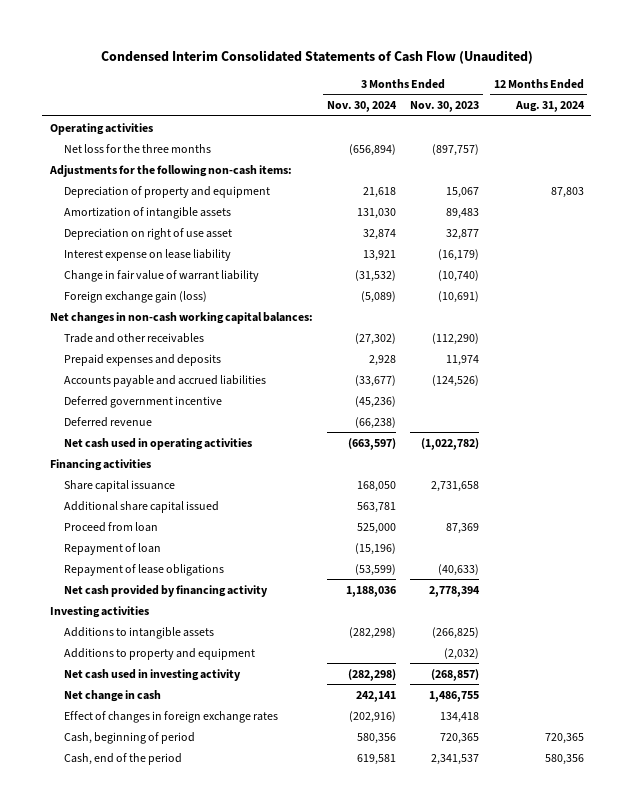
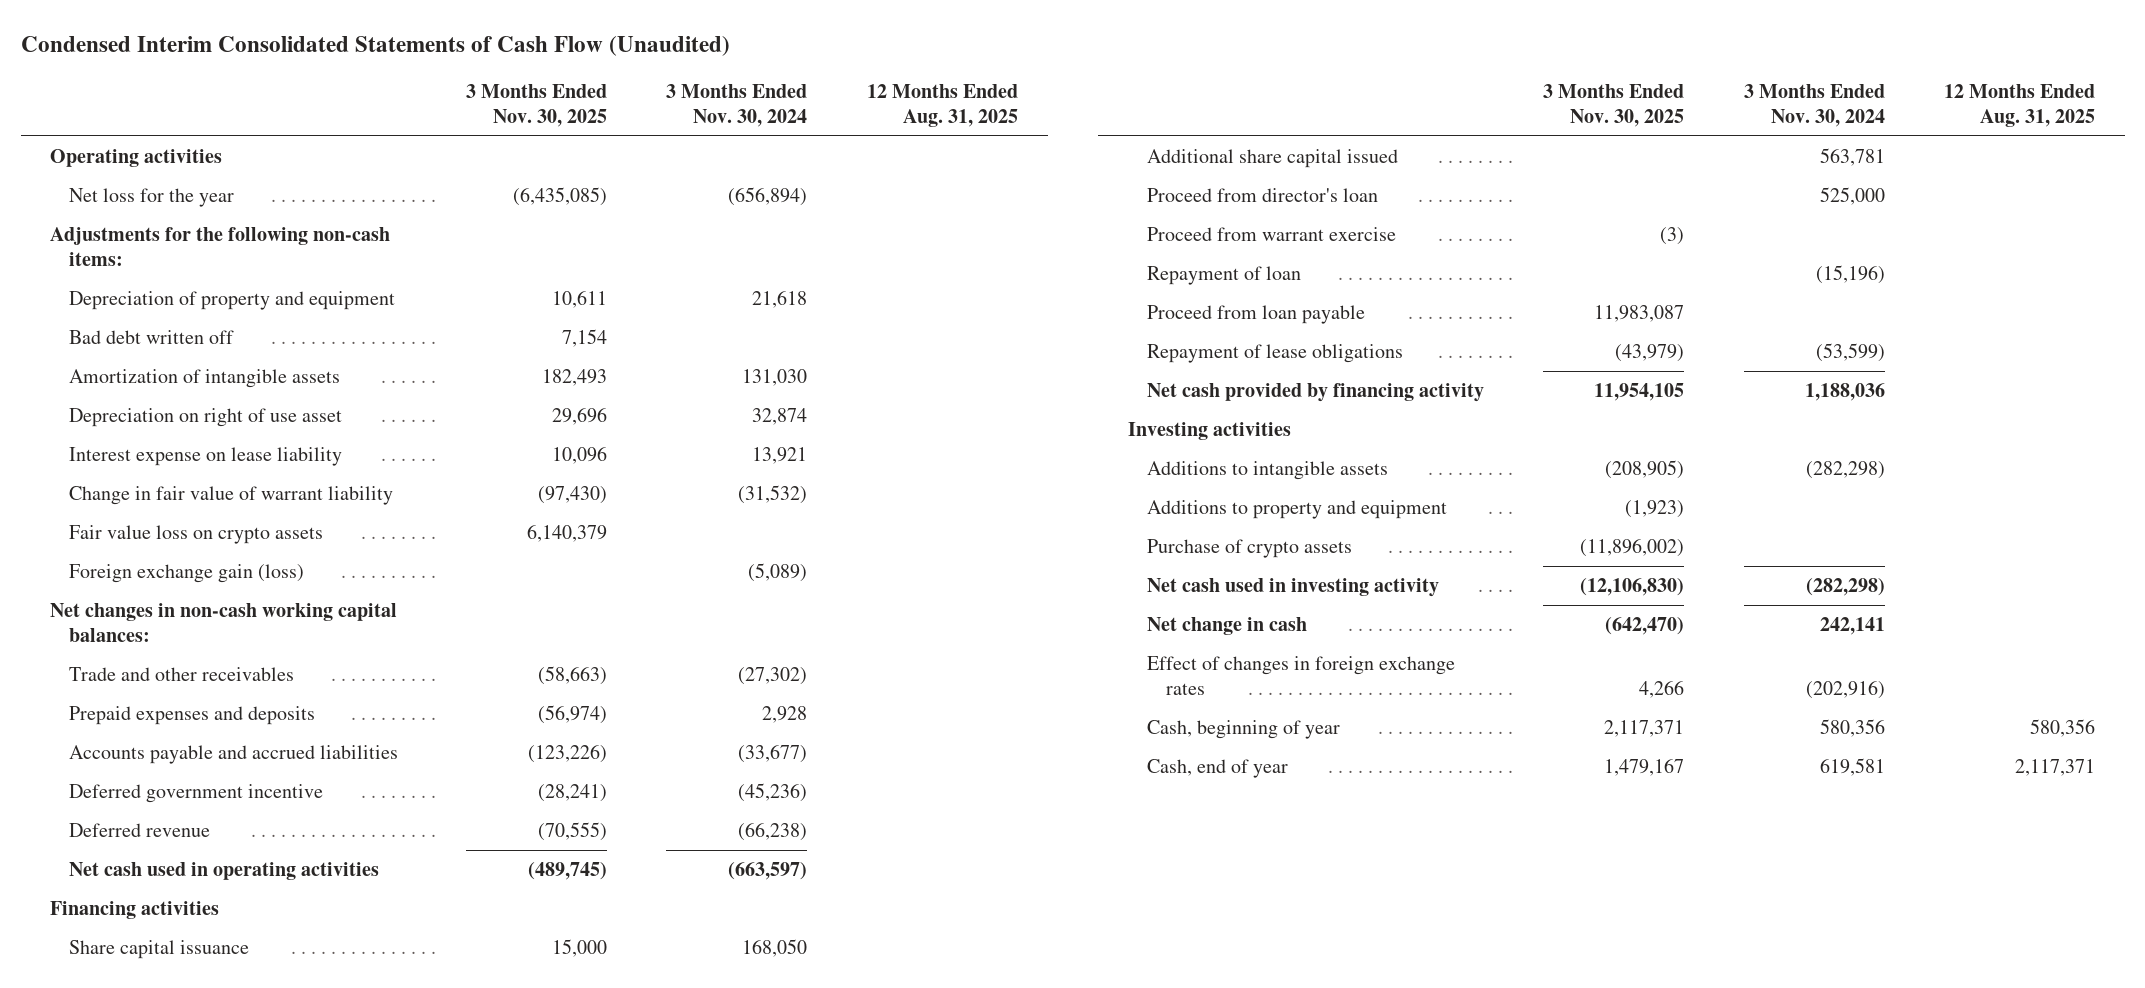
- | 3 Months Ended Nov. 30, 2024 | 3 Months Ended Nov. 30, 2023 | 12 Months Ended Aug. 31, 2024
+ | 3 Months Ended Nov. 30, 2025 | 3 Months Ended Nov. 30, 2024 | 12 Months Ended Aug. 31, 2025
- Net loss for the three months | (656,894) | (897,757) |
+ Net loss for the year | (6,435,085) | (656,894) |
+ Bad debt written off | 7,154 | |
+ Fair value loss on crypto assets | 6,140,379 | |
- Proceed from loan | 525,000 | 87,369 |
+ Proceed from director's loan | | 525,000 |
+ Proceed from warrant exercise | (3) | |
+ Proceed from loan payable | 11,983,087 | |
+ Purchase of crypto assets | (11,896,002) | |
- Cash, beginning of period | 580,356 | 720,365 | 720,365
- Cash, end of the period | 619,581 | 2,341,537 | 580,356
+ Cash, beginning of year | 2,117,371 | 580,356 | 580,356
+ Cash, end of year | 1,479,167 | 619,581 | 2,117,371

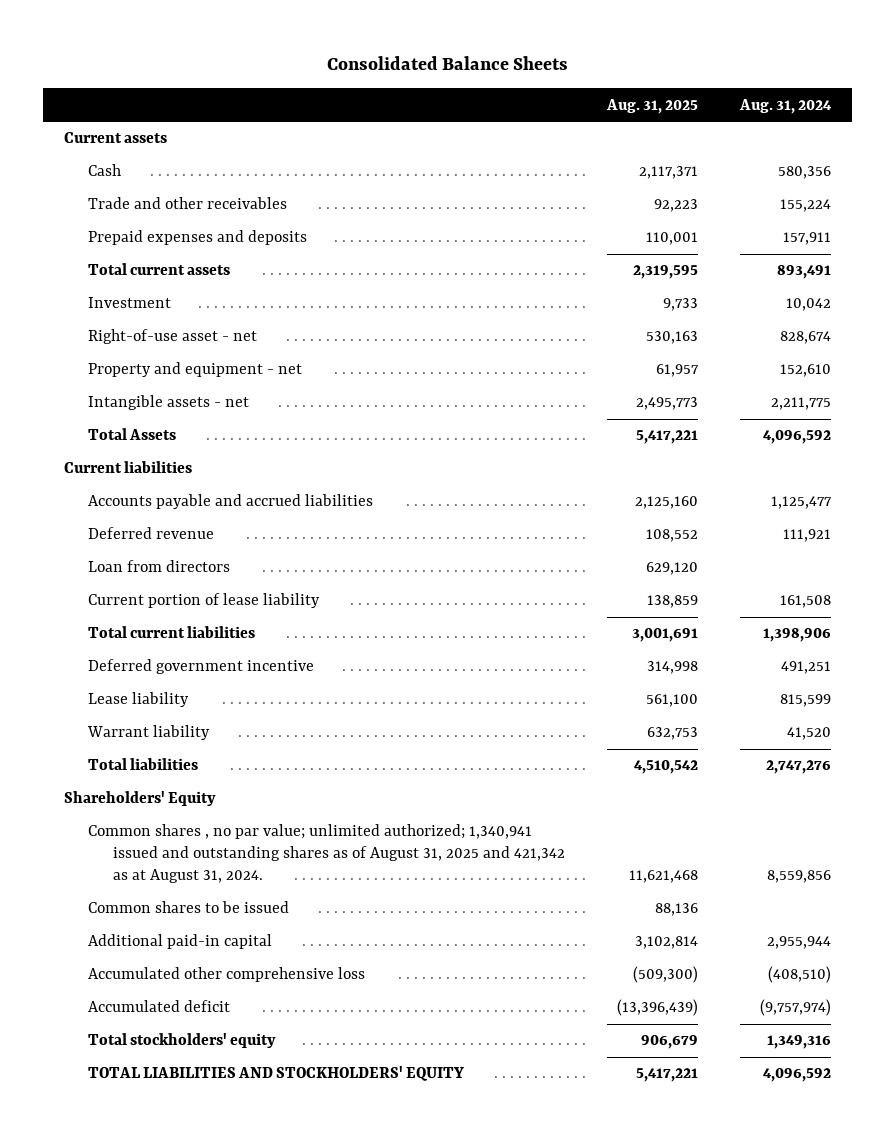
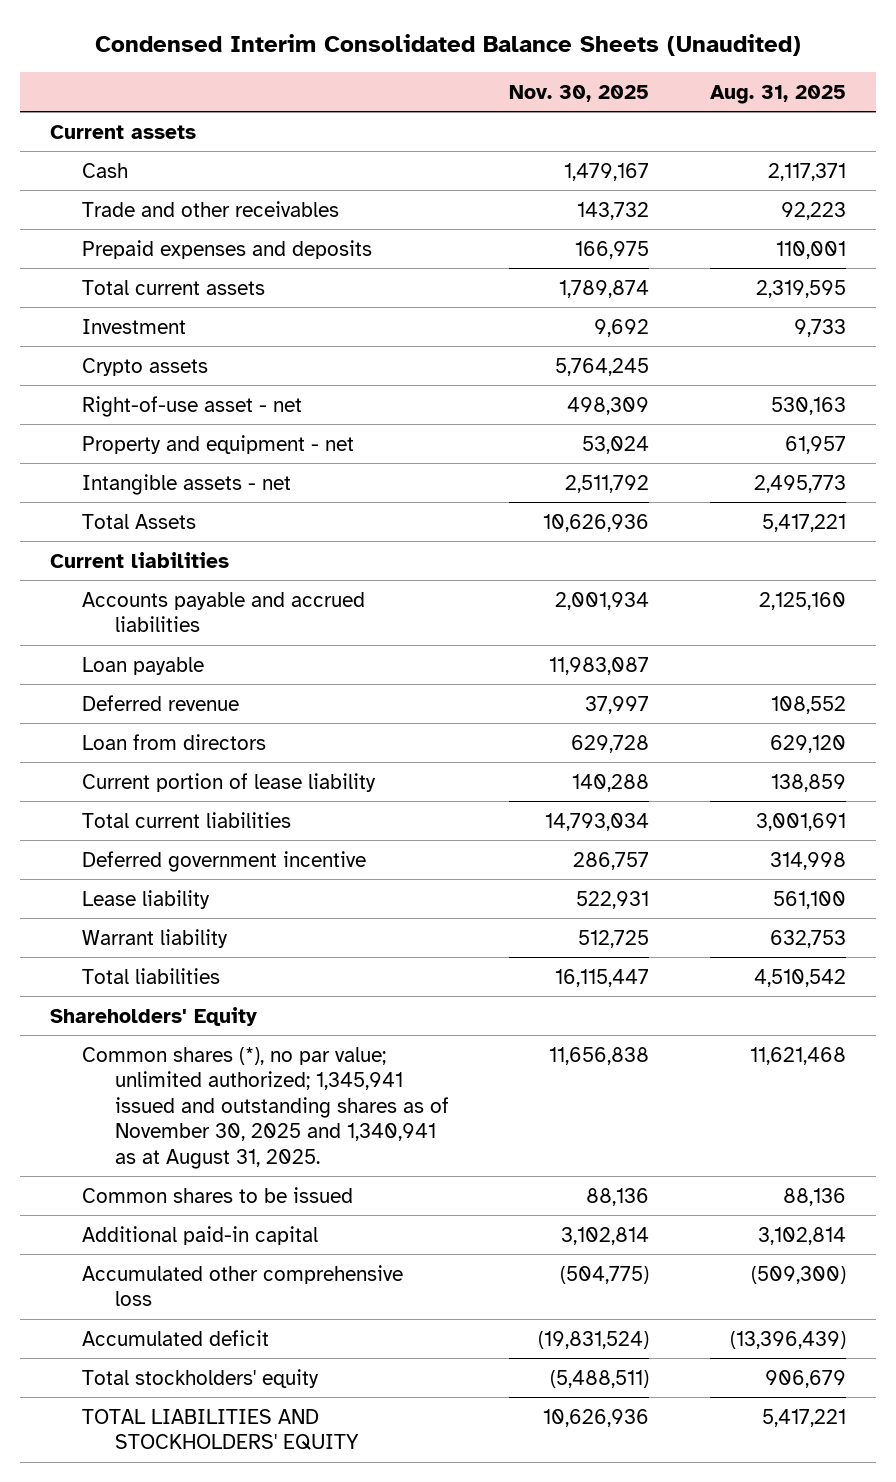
- Consolidated Balance Sheets
+ Condensed Interim Consolidated Balance Sheets (Unaudited)
- | Aug. 31, 2025 | Aug. 31, 2024
+ | Nov. 30, 2025 | Aug. 31, 2025
+ Crypto assets | 5,764,245 |
+ Loan payable | 11,983,087 |
- Common shares , no par value; unlimited authorized; 1,340,941 issued and outstanding shares as of August 31, 2025 and 421,342 as at August 31, 2024. | 11,621,468 | 8,559,856
+ Common shares (*), no par value; unlimited authorized; 1,345,941 issued and outstanding shares as of November 30, 2025 and 1,340,941 as at August 31, 2025. | 11,656,838 | 11,621,468

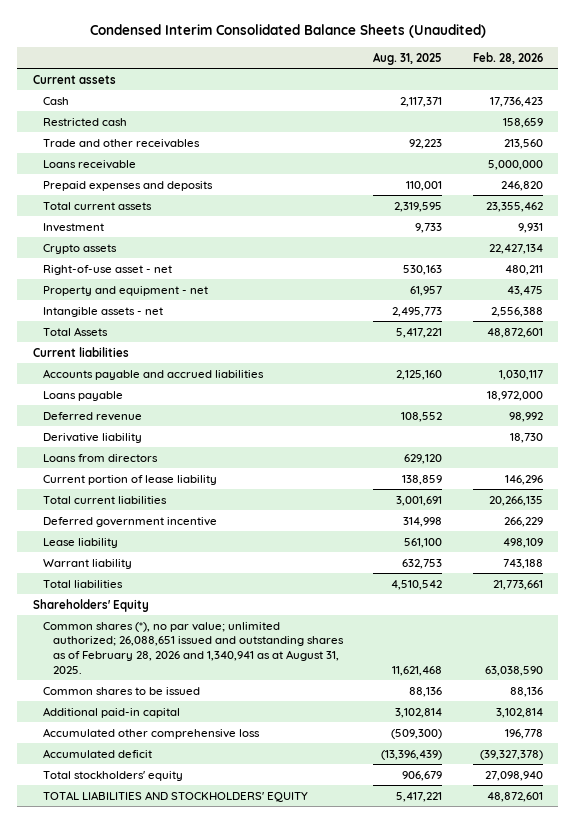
- | Nov. 30, 2025 | Aug. 31, 2025
+ | Aug. 31, 2025 | Feb. 28, 2026
+ Restricted cash | | 158,659
+ Loans receivable | | 5,000,000
- Loan payable | 11,983,087 |
+ Loans payable | | 18,972,000
- Loan from directors | 629,728 | 629,120
+ Derivative liability | | 18,730
+ Loans from directors | 629,120 |
- Common shares (*), no par value; unlimited authorized; 1,345,941 issued and outstanding shares as of November 30, 2025 and 1,340,941 as at August 31, 2025. | 11,656,838 | 11,621,468
+ Common shares (*), no par value; unlimited authorized; 26,088,651 issued and outstanding shares as of February 28, 2026 and 1,340,941 as at August 31, 2025. | 11,621,468 | 63,038,590

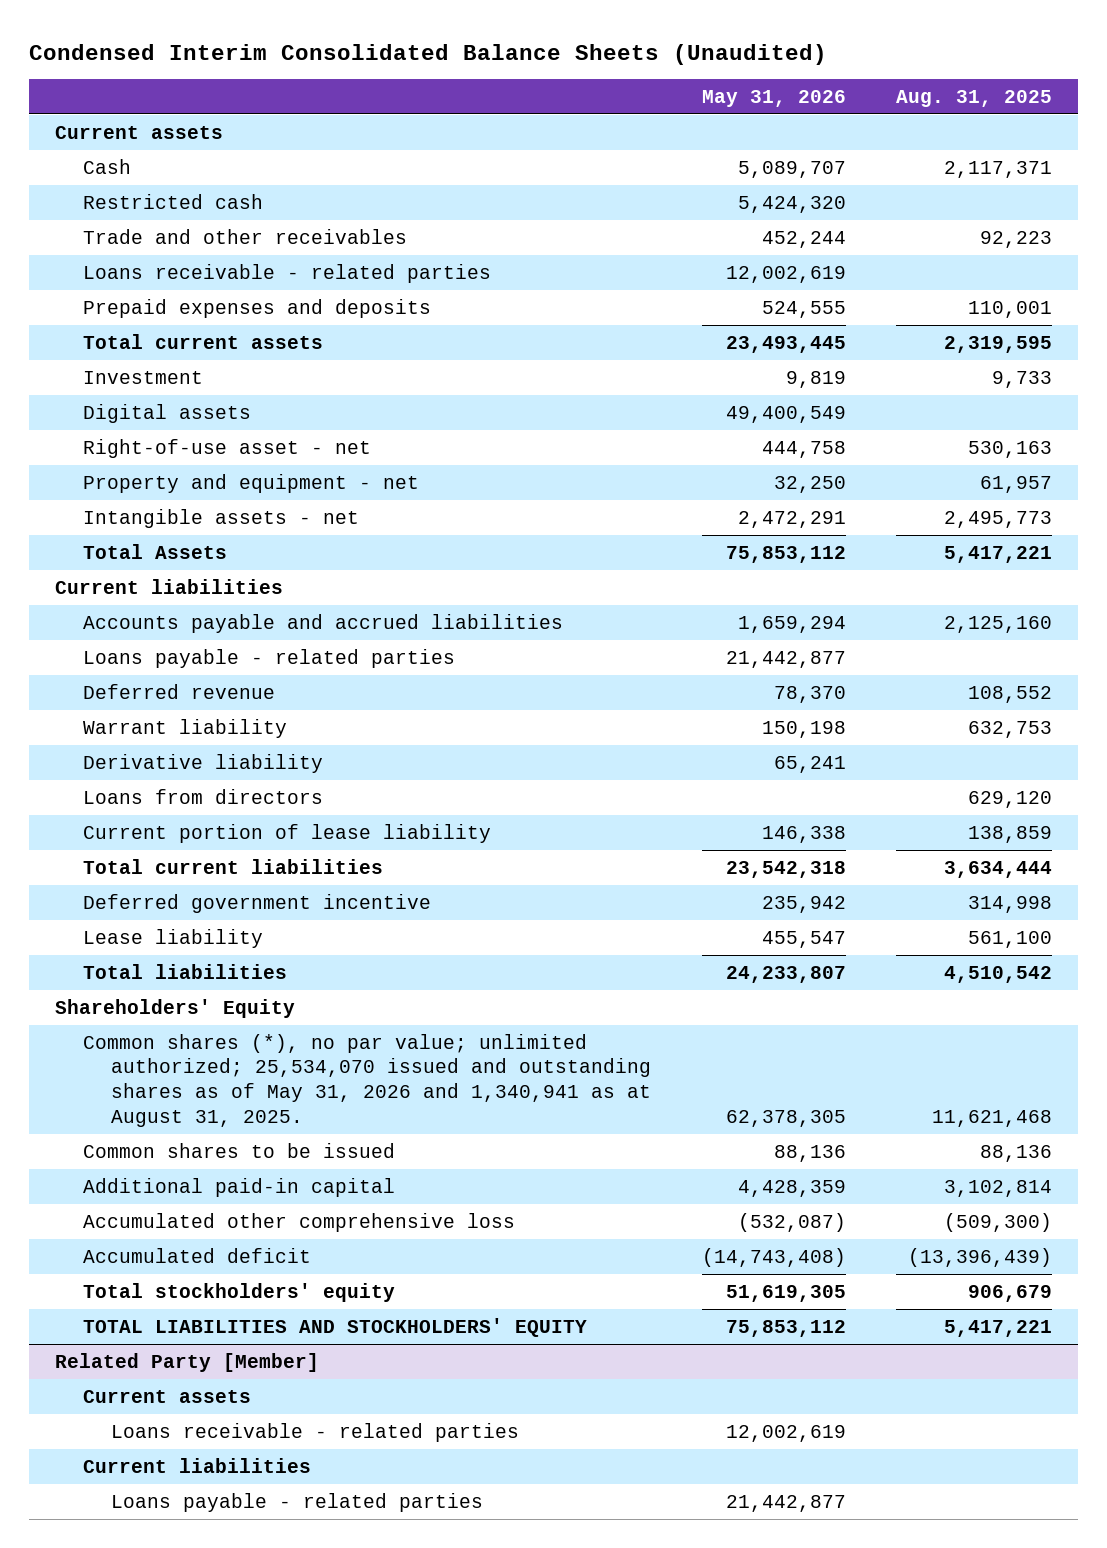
- | Aug. 31, 2025 | Feb. 28, 2026
+ | May 31, 2026 | Aug. 31, 2025
- Loans receivable | | 5,000,000
+ Loans receivable - related parties | 12,002,619 |
- Crypto assets | | 22,427,134
+ Digital assets | 49,400,549 |
- Loans payable | | 18,972,000
+ Loans payable - related parties | 21,442,877 |
moved up: Warrant liability | 150,198 | 632,753
- Total current liabilities | 3,001,691 | 20,266,135
+ Total current liabilities | 23,542,318 | 3,634,444
- Common shares (*), no par value; unlimited authorized; 26,088,651 issued and outstanding shares as of February 28, 2026 and 1,340,941 as at August 31, 2025. | 11,621,468 | 63,038,590
+ Common shares (*), no par value; unlimited authorized; 25,534,070 issued and outstanding shares as of May 31, 2026 and 1,340,941 as at August 31, 2025. | 62,378,305 | 11,621,468
+ Related Party [Member]
+ Current assets
+ Loans receivable - related parties | 12,002,619 |
+ Current liabilities
+ Loans payable - related parties | 21,442,877 |

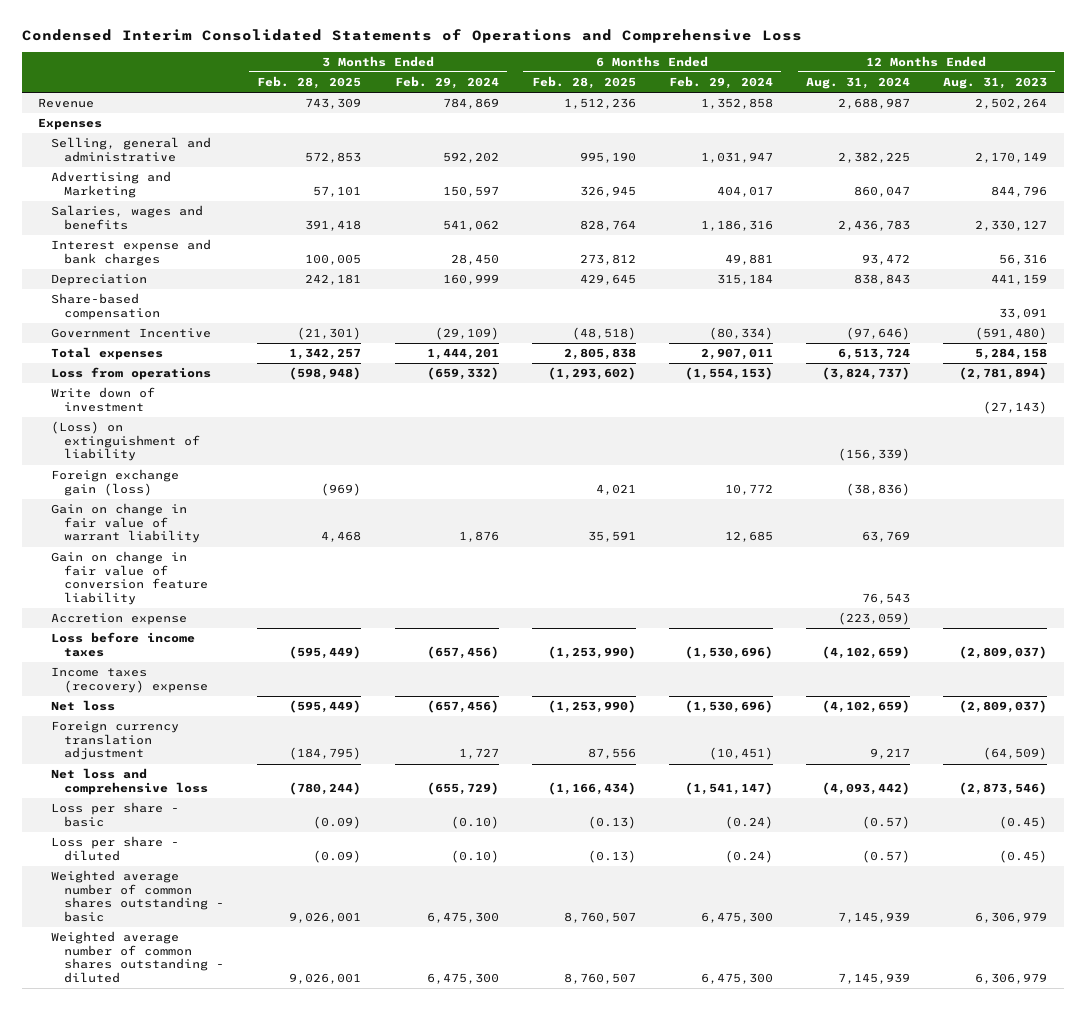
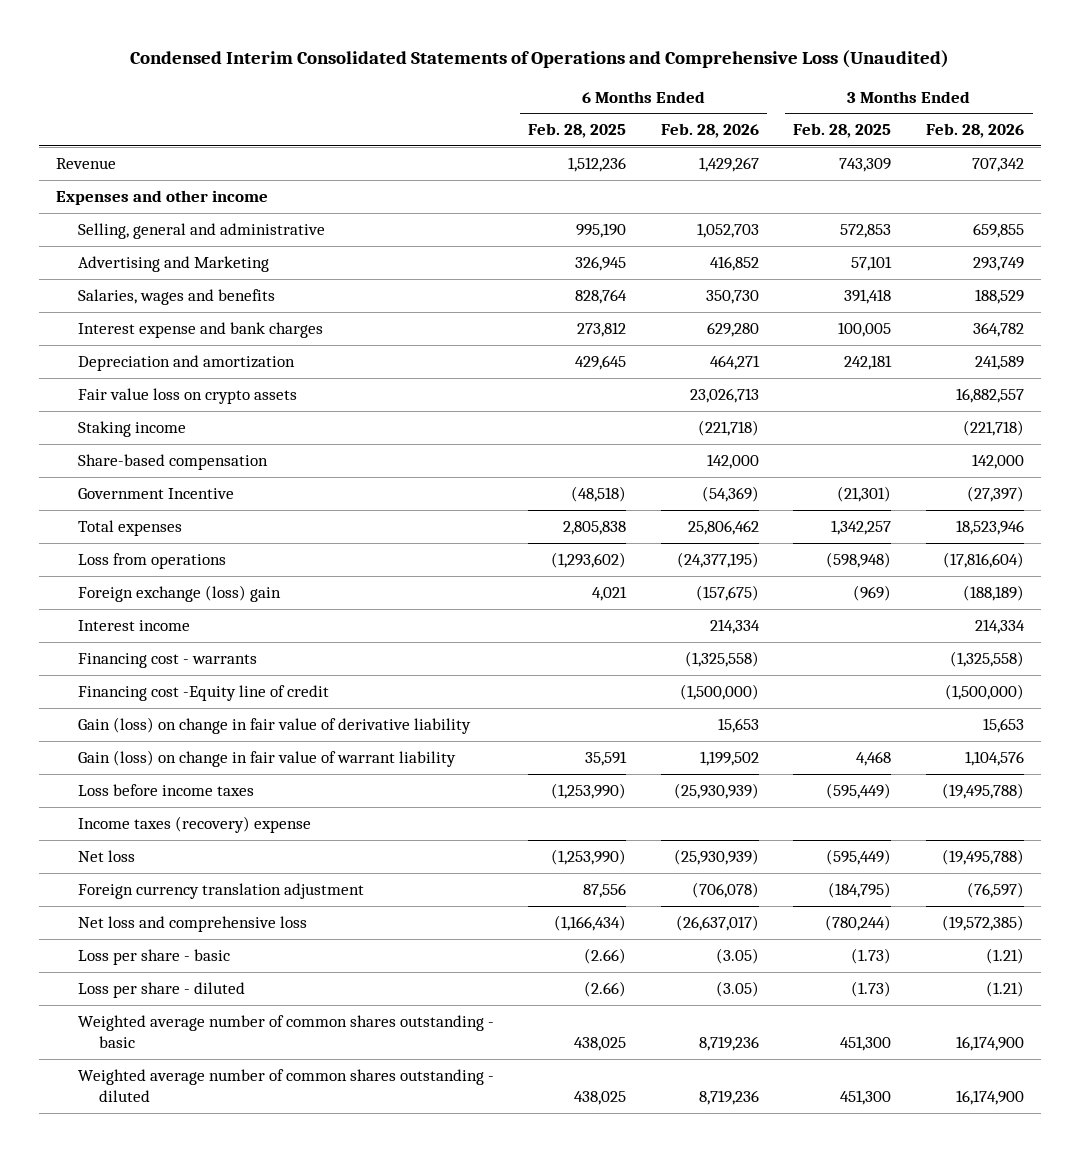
- Condensed Interim Consolidated Statements of Operations and Comprehensive Loss
+ Condensed Interim Consolidated Statements of Operations and Comprehensive Loss (Unaudited)
- | 3 Months Ended Feb. 28, 2025 | 3 Months Ended Feb. 29, 2024 | 6 Months Ended Feb. 28, 2025 | 6 Months Ended Feb. 29, 2024 | 12 Months Ended Aug. 31, 2024 | 12 Months Ended Aug. 31, 2023
+ | 6 Months Ended Feb. 28, 2025 | 6 Months Ended Feb. 28, 2026 | 3 Months Ended Feb. 28, 2025 | 3 Months Ended Feb. 28, 2026
- Expenses
+ Expenses and other income
- Depreciation | 242,181 | 160,999 | 429,645 | 315,184 | 838,843 | 441,159
+ Depreciation and amortization | 429,645 | 464,271 | 242,181 | 241,589
+ Fair value loss on crypto assets | | 23,026,713 | | 16,882,557
+ Staking income | | (221,718) | | (221,718)
- Write down of investment | | | | | | (27,143)
- (Loss) on extinguishment of liability | | | | | (156,339) |
- Foreign exchange gain (loss) | (969) | | 4,021 | 10,772 | (38,836) |
- Gain on change in fair value of warrant liability | 4,468 | 1,876 | 35,591 | 12,685 | 63,769 |
- Gain on change in fair value of conversion feature liability | | | | | 76,543 |
- Accretion expense | | | | | (223,059) |
+ Foreign exchange (loss) gain | 4,021 | (157,675) | (969) | (188,189)
+ Interest income | | 214,334 | | 214,334
+ Financing cost - warrants | | (1,325,558) | | (1,325,558)
+ Financing cost -Equity line of credit | | (1,500,000) | | (1,500,000)
+ Gain (loss) on change in fair value of derivative liability | | 15,653 | | 15,653
+ Gain (loss) on change in fair value of warrant liability | 35,591 | 1,199,502 | 4,468 | 1,104,576
- Loss per share - basic | (0.09) | (0.10) | (0.13) | (0.24) | (0.57) | (0.45)
- Loss per share - diluted | (0.09) | (0.10) | (0.13) | (0.24) | (0.57) | (0.45)
- Weighted average number of common shares outstanding - basic | 9,026,001 | 6,475,300 | 8,760,507 | 6,475,300 | 7,145,939 | 6,306,979
- Weighted average number of common shares outstanding - diluted | 9,026,001 | 6,475,300 | 8,760,507 | 6,475,300 | 7,145,939 | 6,306,979
+ Loss per share - basic | (2.66) | (3.05) | (1.73) | (1.21)
+ Loss per share - diluted | (2.66) | (3.05) | (1.73) | (1.21)
+ Weighted average number of common shares outstanding - basic | 438,025 | 8,719,236 | 451,300 | 16,174,900
+ Weighted average number of common shares outstanding - diluted | 438,025 | 8,719,236 | 451,300 | 16,174,900

